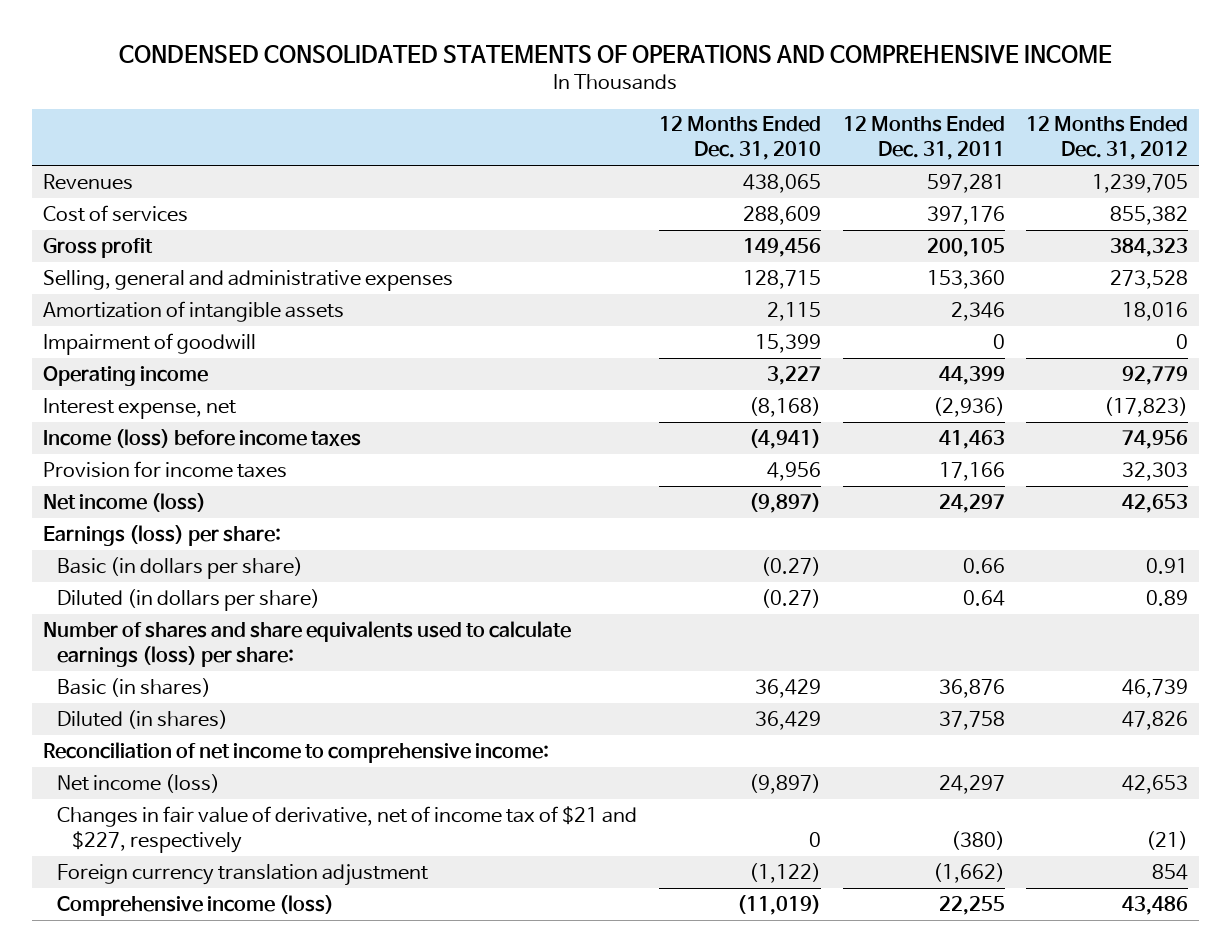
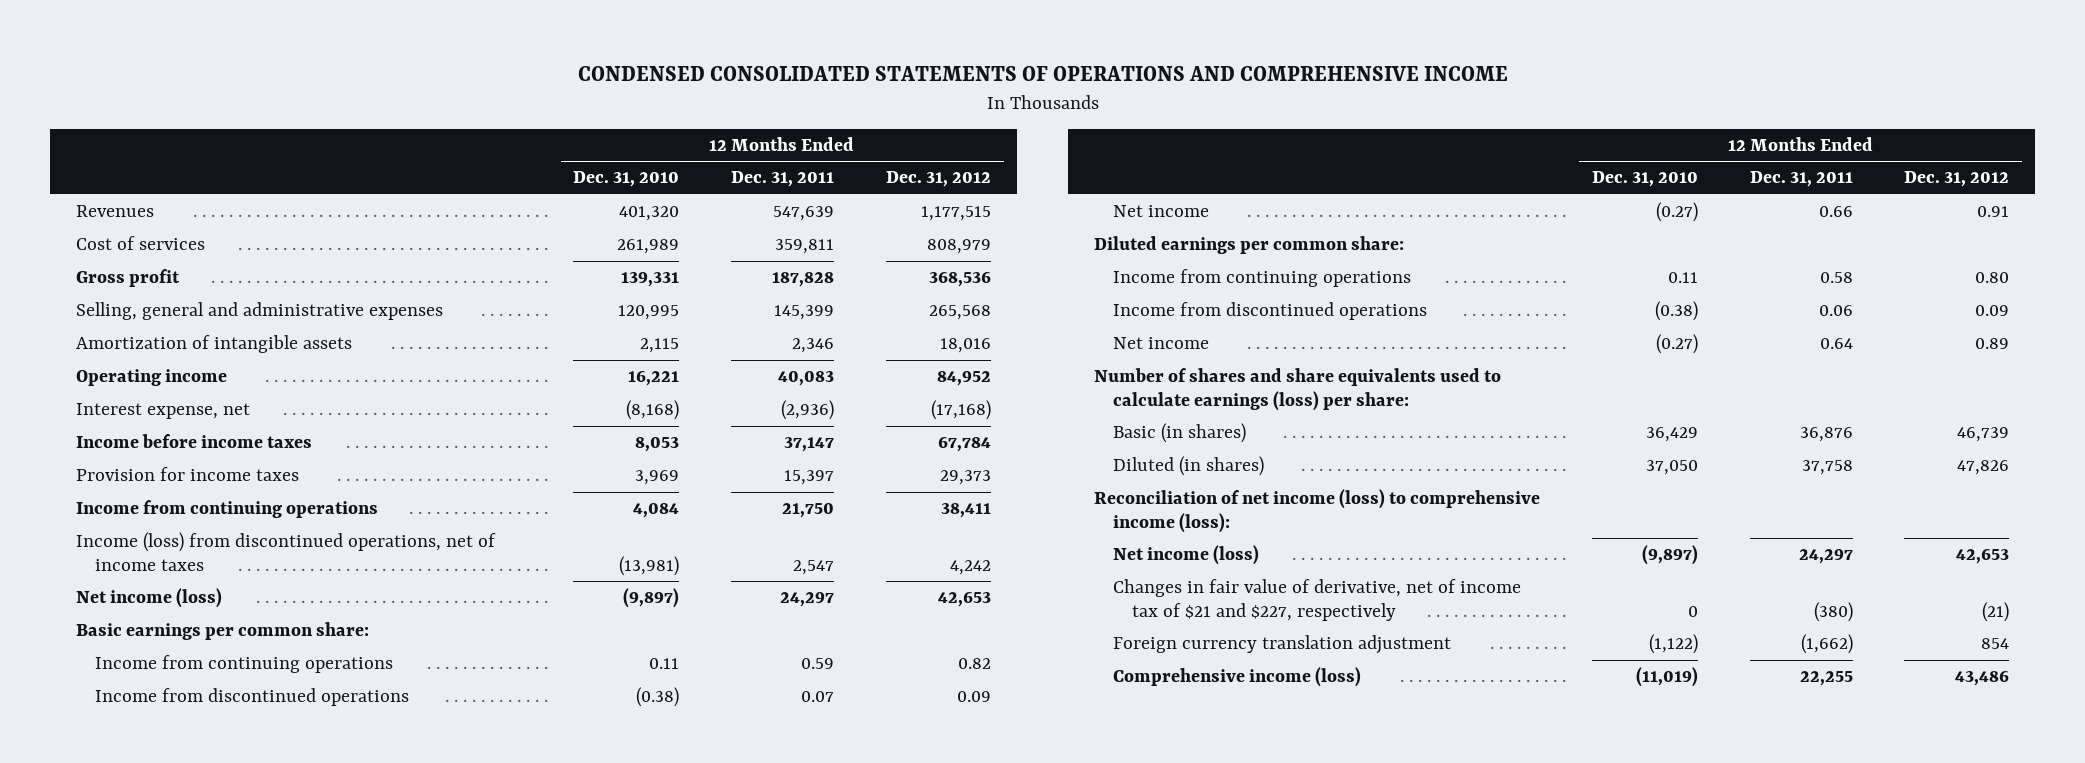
- Revenues | 438,065 | 597,281 | 1,239,705
- Cost of services | 288,609 | 397,176 | 855,382
- Gross profit | 149,456 | 200,105 | 384,323
- Selling, general and administrative expenses | 128,715 | 153,360 | 273,528
+ Revenues | 401,320 | 547,639 | 1,177,515
+ Cost of services | 261,989 | 359,811 | 808,979
+ Gross profit | 139,331 | 187,828 | 368,536
+ Selling, general and administrative expenses | 120,995 | 145,399 | 265,568
- Impairment of goodwill | 15,399 | 0 | 0
- Operating income | 3,227 | 44,399 | 92,779
- Interest expense, net | (8,168) | (2,936) | (17,823)
- Income (loss) before income taxes | (4,941) | 41,463 | 74,956
- Provision for income taxes | 4,956 | 17,166 | 32,303
+ Operating income | 16,221 | 40,083 | 84,952
+ Interest expense, net | (8,168) | (2,936) | (17,168)
+ Income before income taxes | 8,053 | 37,147 | 67,784
+ Provision for income taxes | 3,969 | 15,397 | 29,373
+ Income from continuing operations | 4,084 | 21,750 | 38,411
+ Income (loss) from discontinued operations, net of income taxes | (13,981) | 2,547 | 4,242
- Earnings (loss) per share:
- Basic (in dollars per share) | (0.27) | 0.66 | 0.91
- Diluted (in dollars per share) | (0.27) | 0.64 | 0.89
+ Basic earnings per common share:
+ Income from continuing operations | 0.11 | 0.59 | 0.82
+ Income from discontinued operations | (0.38) | 0.07 | 0.09
+ Net income | (0.27) | 0.66 | 0.91
+ Diluted earnings per common share:
+ Income from continuing operations | 0.11 | 0.58 | 0.80
+ Income from discontinued operations | (0.38) | 0.06 | 0.09
+ Net income | (0.27) | 0.64 | 0.89
- Diluted (in shares) | 36,429 | 37,758 | 47,826
- Reconciliation of net income to comprehensive income:
+ Diluted (in shares) | 37,050 | 37,758 | 47,826
+ Reconciliation of net income (loss) to comprehensive income (loss):

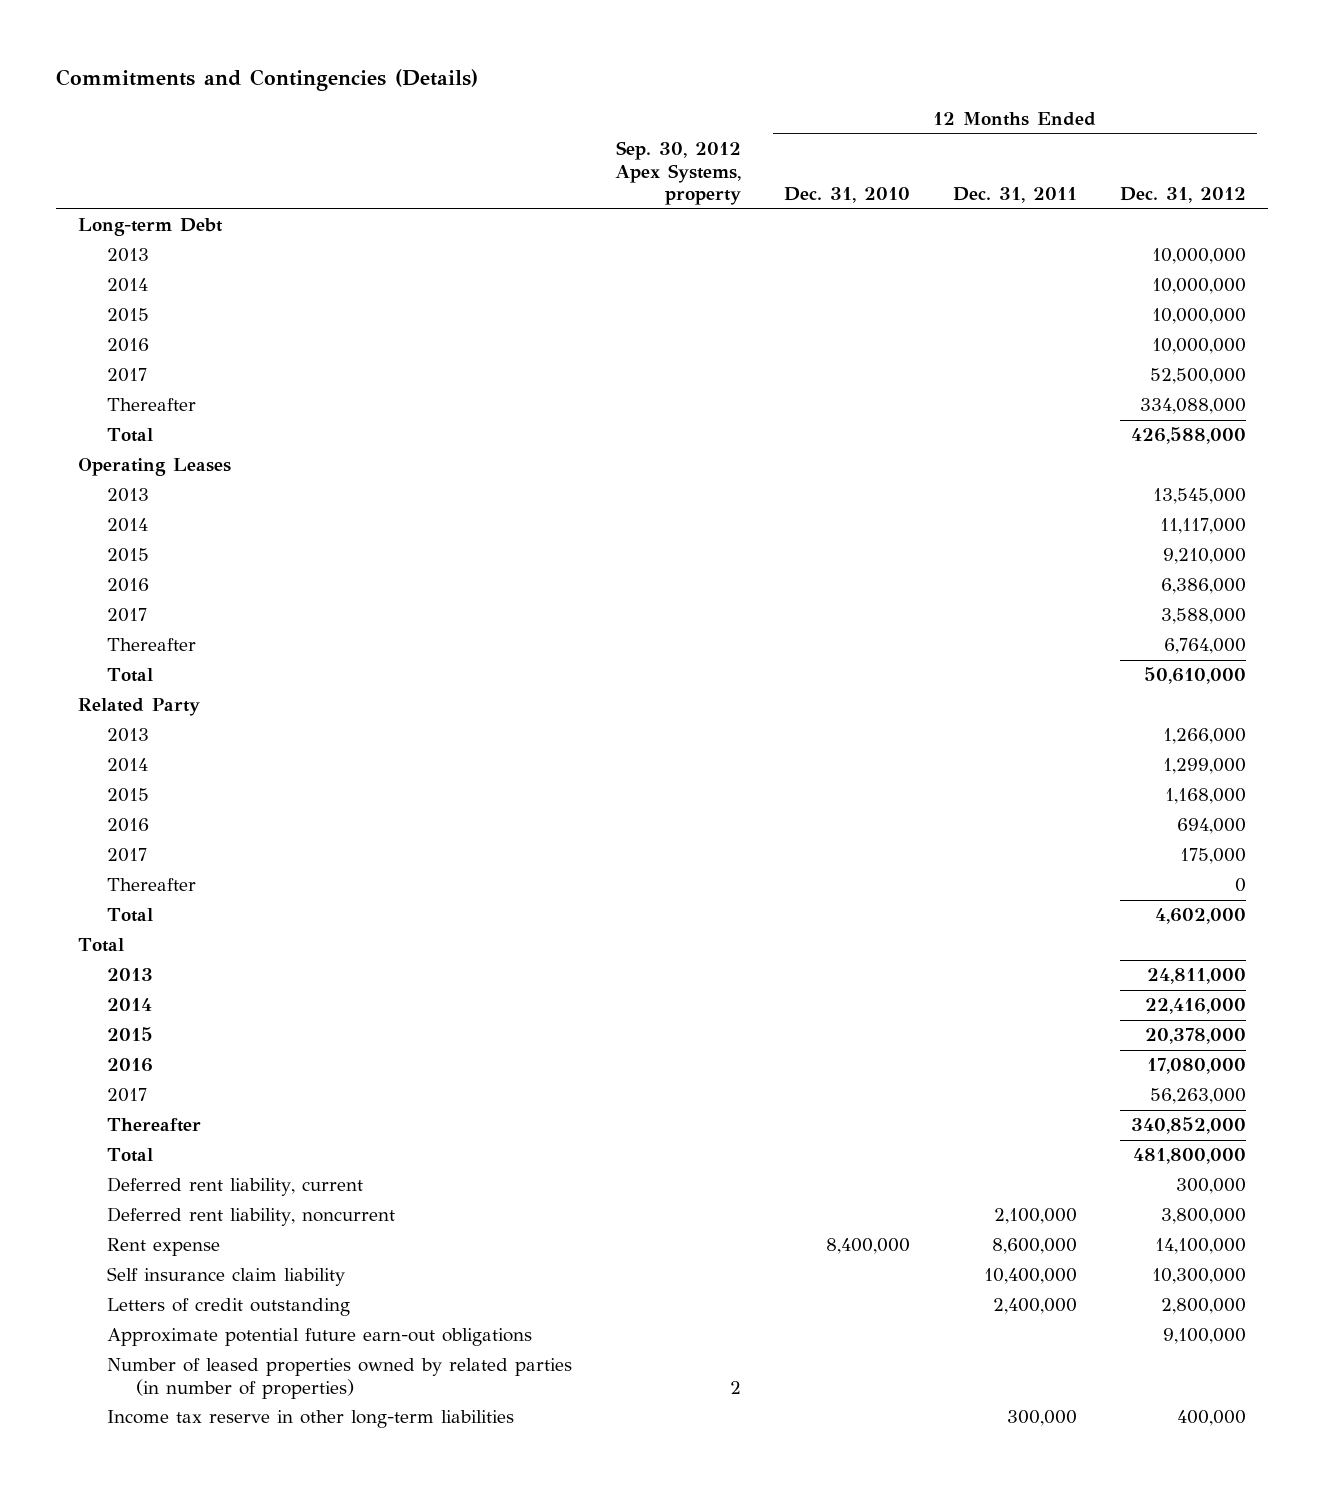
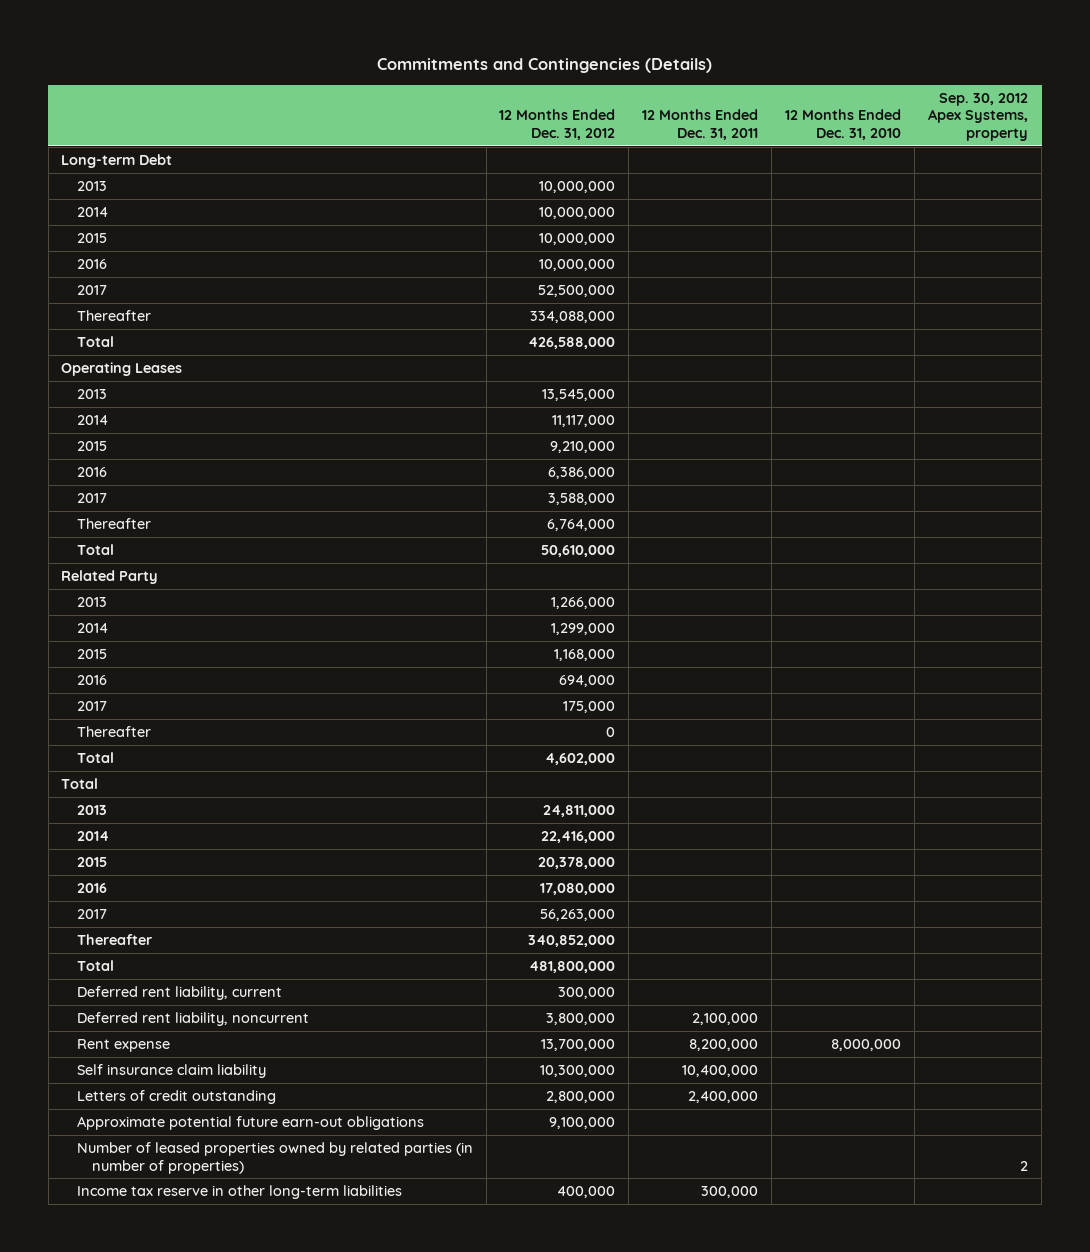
- | Sep. 30, 2012 Apex Systems, property | 12 Months Ended Dec. 31, 2010 | 12 Months Ended Dec. 31, 2011 | 12 Months Ended Dec. 31, 2012
+ | 12 Months Ended Dec. 31, 2012 | 12 Months Ended Dec. 31, 2011 | 12 Months Ended Dec. 31, 2010 | Sep. 30, 2012 Apex Systems, property
- Rent expense | | 8,400,000 | 8,600,000 | 14,100,000
+ Rent expense | 13,700,000 | 8,200,000 | 8,000,000 |

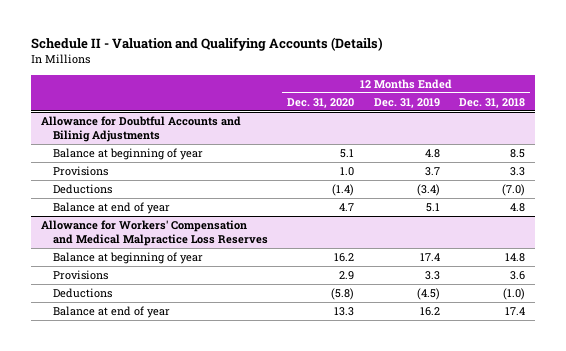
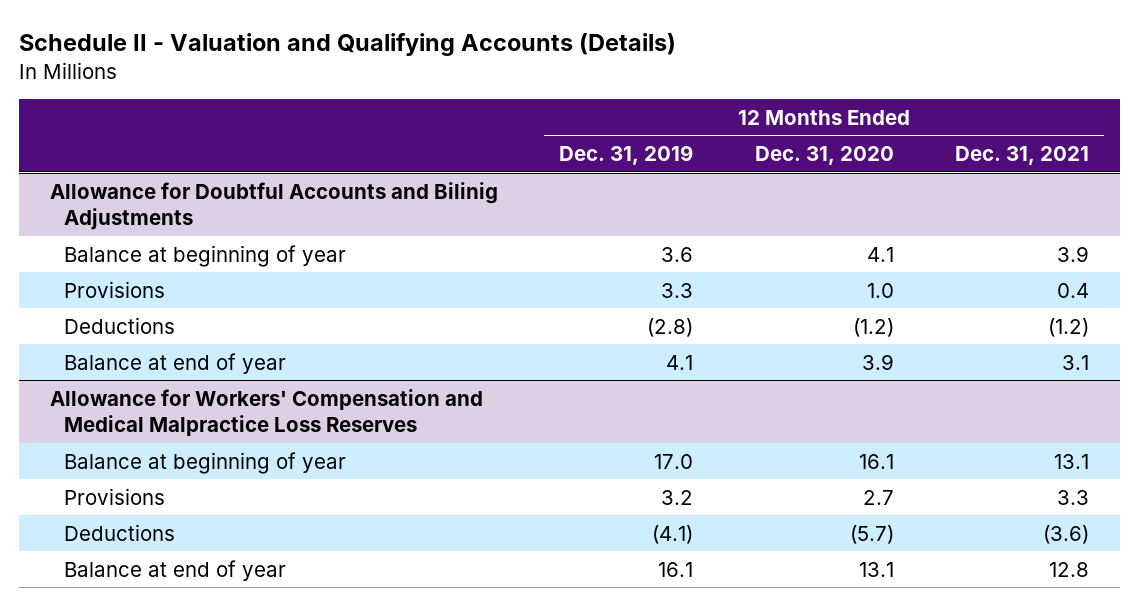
- | 12 Months Ended Dec. 31, 2020 | 12 Months Ended Dec. 31, 2019 | 12 Months Ended Dec. 31, 2018
+ | 12 Months Ended Dec. 31, 2019 | 12 Months Ended Dec. 31, 2020 | 12 Months Ended Dec. 31, 2021
@ Allowance for Doubtful Accounts and Bilinig Adjustments
- Balance at beginning of year | 5.1 | 4.8 | 8.5
- Provisions | 1.0 | 3.7 | 3.3
- Deductions | (1.4) | (3.4) | (7.0)
- Balance at end of year | 4.7 | 5.1 | 4.8
+ Balance at beginning of year | 3.6 | 4.1 | 3.9
+ Provisions | 3.3 | 1.0 | 0.4
+ Deductions | (2.8) | (1.2) | (1.2)
+ Balance at end of year | 4.1 | 3.9 | 3.1
@ Allowance for Workers' Compensation and Medical Malpractice Loss Reserves
- Balance at beginning of year | 16.2 | 17.4 | 14.8
- Provisions | 2.9 | 3.3 | 3.6
- Deductions | (5.8) | (4.5) | (1.0)
- Balance at end of year | 13.3 | 16.2 | 17.4
+ Balance at beginning of year | 17.0 | 16.1 | 13.1
+ Provisions | 3.2 | 2.7 | 3.3
+ Deductions | (4.1) | (5.7) | (3.6)
+ Balance at end of year | 16.1 | 13.1 | 12.8

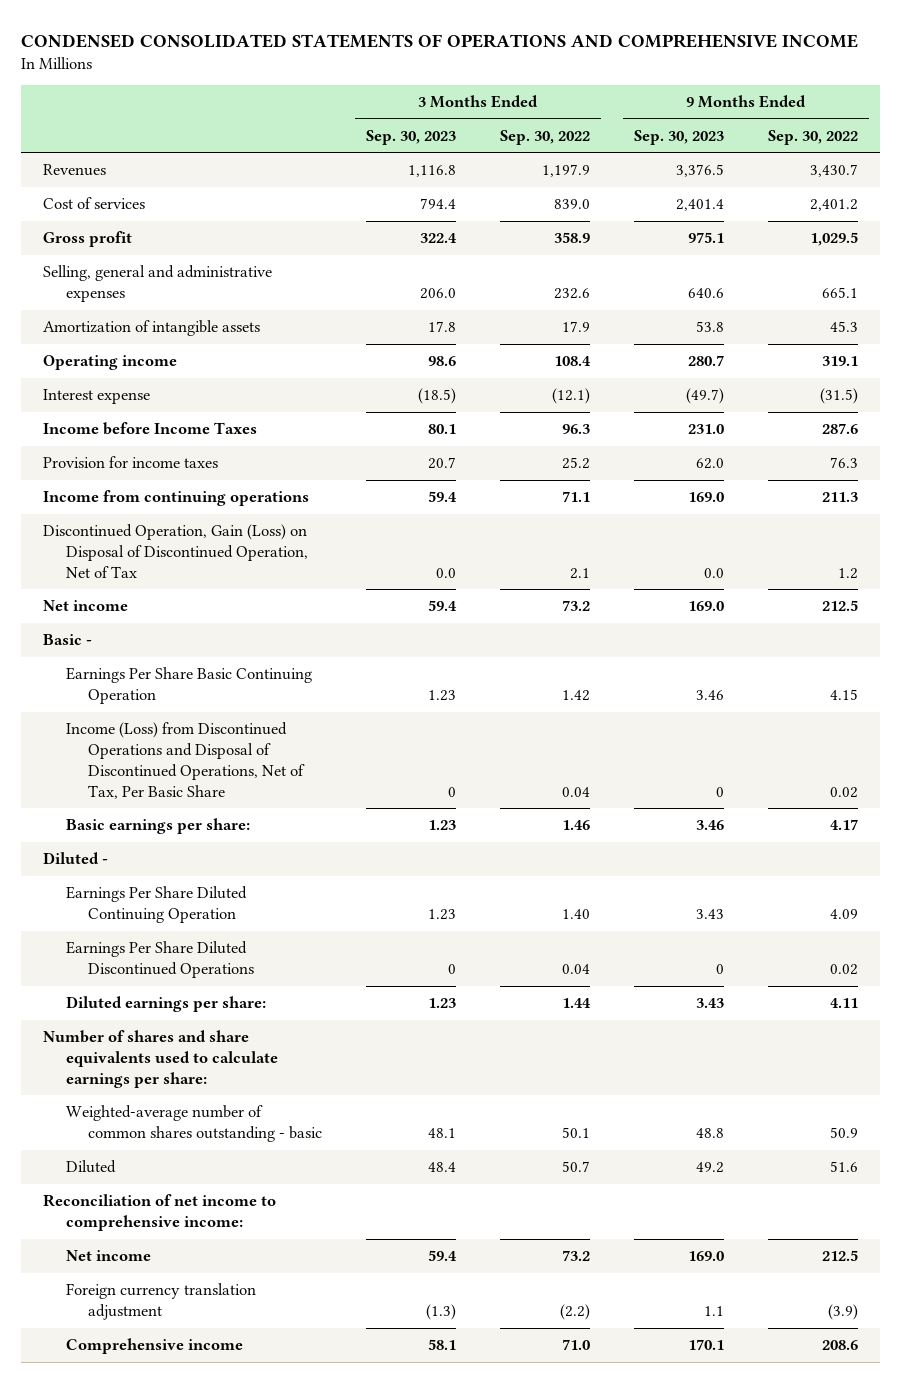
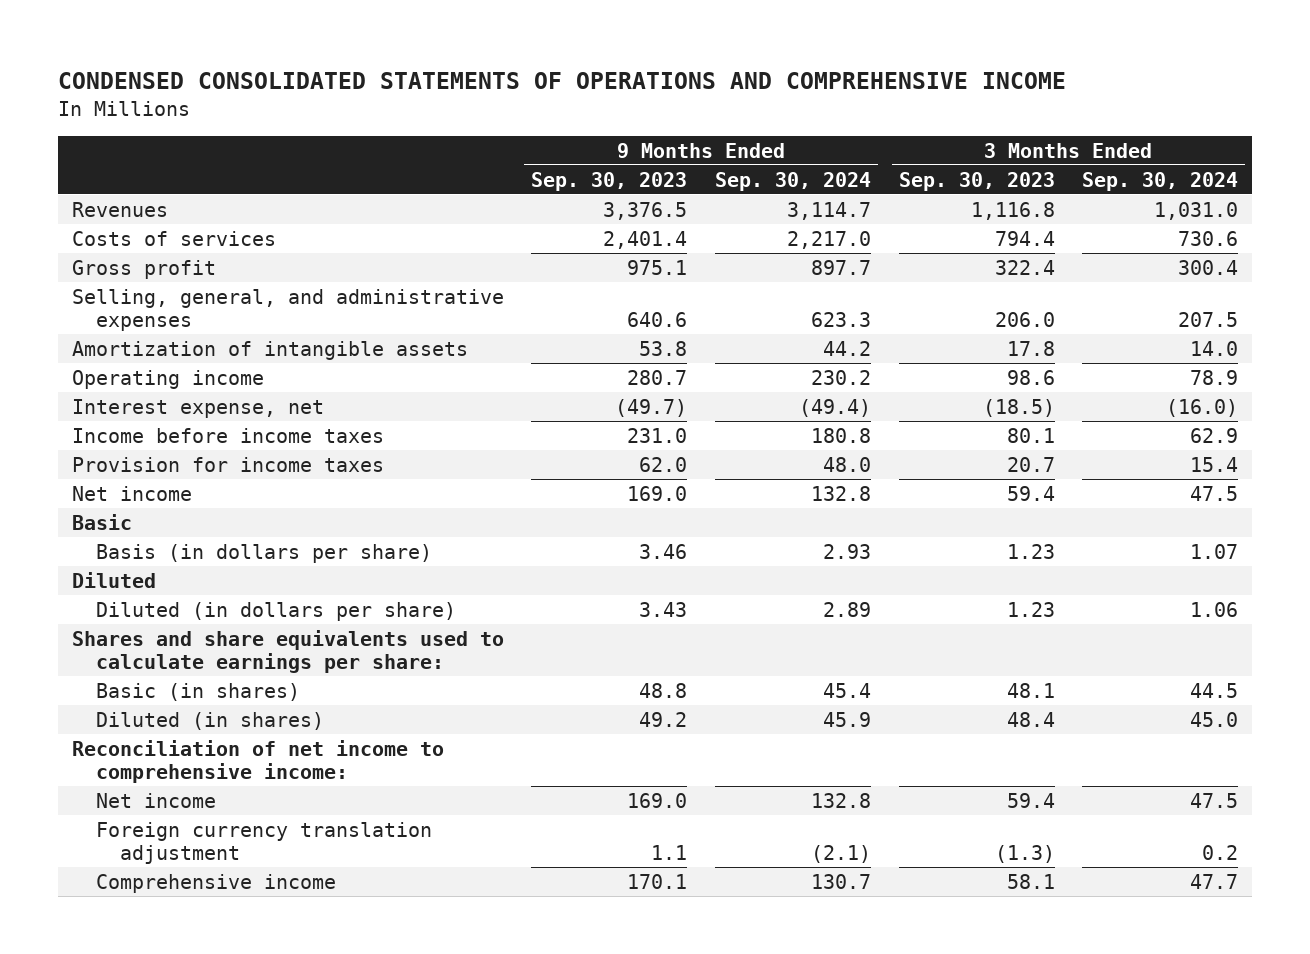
- | 3 Months Ended Sep. 30, 2023 | 3 Months Ended Sep. 30, 2022 | 9 Months Ended Sep. 30, 2023 | 9 Months Ended Sep. 30, 2022
+ | 9 Months Ended Sep. 30, 2023 | 9 Months Ended Sep. 30, 2024 | 3 Months Ended Sep. 30, 2023 | 3 Months Ended Sep. 30, 2024
- Cost of services | 794.4 | 839.0 | 2,401.4 | 2,401.2
+ Costs of services | 2,401.4 | 2,217.0 | 794.4 | 730.6
- Selling, general and administrative expenses | 206.0 | 232.6 | 640.6 | 665.1
+ Selling, general, and administrative expenses | 640.6 | 623.3 | 206.0 | 207.5
- Interest expense | (18.5) | (12.1) | (49.7) | (31.5)
- Income before Income Taxes | 80.1 | 96.3 | 231.0 | 287.6
+ Interest expense, net | (49.7) | (49.4) | (18.5) | (16.0)
+ Income before income taxes | 231.0 | 180.8 | 80.1 | 62.9
- Income from continuing operations | 59.4 | 71.1 | 169.0 | 211.3
- Discontinued Operation, Gain (Loss) on Disposal of Discontinued Operation, Net of Tax | 0.0 | 2.1 | 0.0 | 1.2
- Basic -
- Earnings Per Share Basic Continuing Operation | 1.23 | 1.42 | 3.46 | 4.15
- Income (Loss) from Discontinued Operations and Disposal of Discontinued Operations, Net of Tax, Per Basic Share | 0 | 0.04 | 0 | 0.02
- Basic earnings per share: | 1.23 | 1.46 | 3.46 | 4.17
- Diluted -
- Earnings Per Share Diluted Continuing Operation | 1.23 | 1.40 | 3.43 | 4.09
- Earnings Per Share Diluted Discontinued Operations | 0 | 0.04 | 0 | 0.02
- Diluted earnings per share: | 1.23 | 1.44 | 3.43 | 4.11
- Number of shares and share equivalents used to calculate earnings per share:
- Weighted-average number of common shares outstanding - basic | 48.1 | 50.1 | 48.8 | 50.9
- Diluted | 48.4 | 50.7 | 49.2 | 51.6
+ Basic
+ Basis (in dollars per share) | 3.46 | 2.93 | 1.23 | 1.07
+ Diluted
+ Diluted (in dollars per share) | 3.43 | 2.89 | 1.23 | 1.06
+ Shares and share equivalents used to calculate earnings per share:
+ Basic (in shares) | 48.8 | 45.4 | 48.1 | 44.5
+ Diluted (in shares) | 49.2 | 45.9 | 48.4 | 45.0

